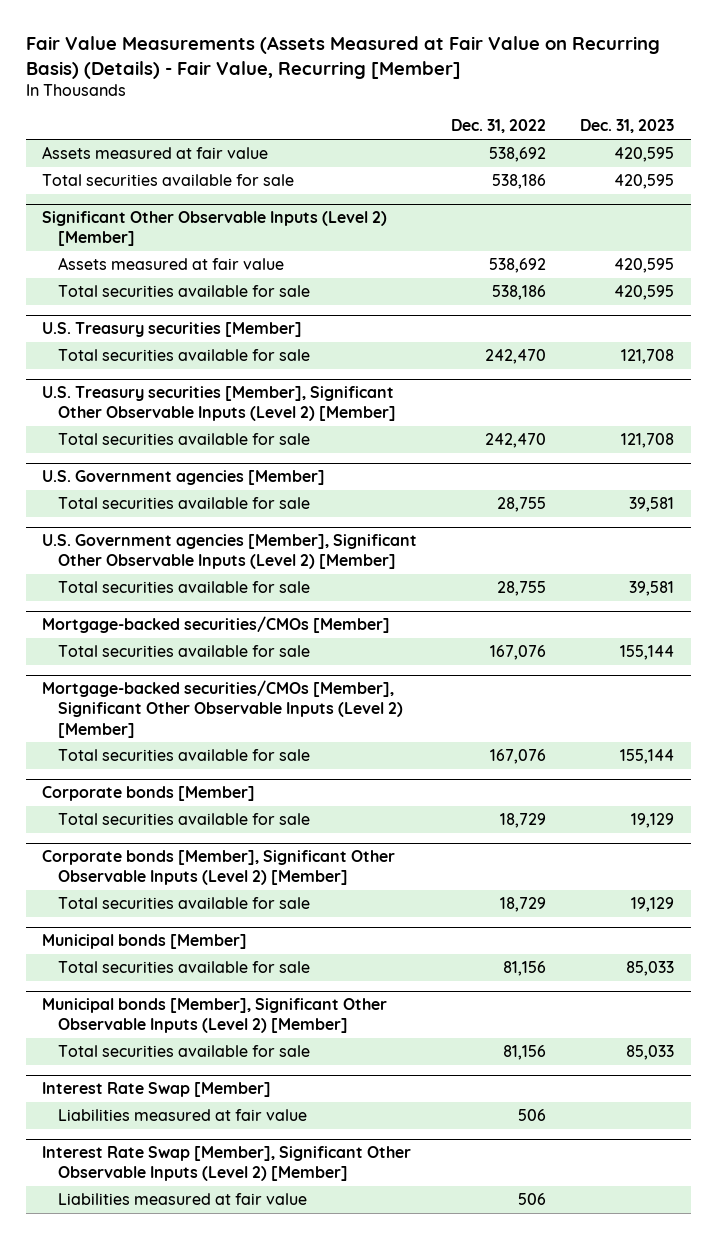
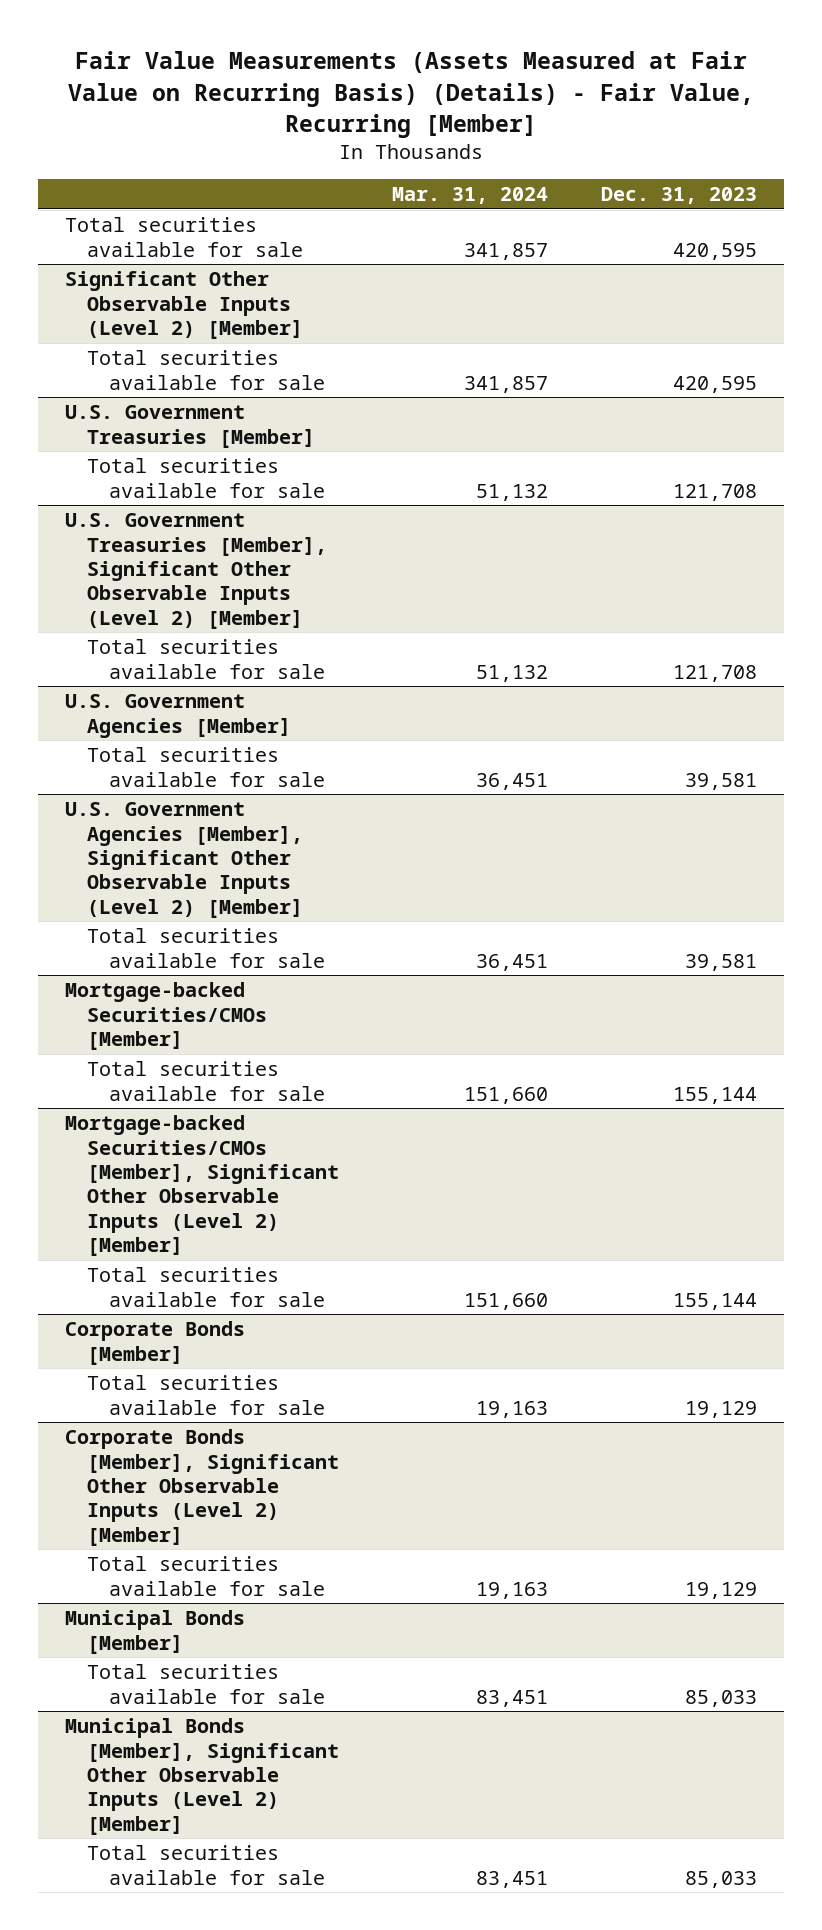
- | Dec. 31, 2022 | Dec. 31, 2023
+ | Mar. 31, 2024 | Dec. 31, 2023
- Assets measured at fair value | 538,692 | 420,595
@ Significant Other Observable Inputs (Level 2) [Member]
- Assets measured at fair value | 538,692 | 420,595
- U.S. Treasury securities [Member]
+ U.S. Government Treasuries [Member]
- U.S. Treasury securities [Member], Significant Other Observable Inputs (Level 2) [Member]
+ U.S. Government Treasuries [Member], Significant Other Observable Inputs (Level 2) [Member]
- U.S. Government agencies [Member]
+ U.S. Government Agencies [Member]
- U.S. Government agencies [Member], Significant Other Observable Inputs (Level 2) [Member]
+ U.S. Government Agencies [Member], Significant Other Observable Inputs (Level 2) [Member]
- Mortgage-backed securities/CMOs [Member]
+ Mortgage-backed Securities/CMOs [Member]
- Mortgage-backed securities/CMOs [Member], Significant Other Observable Inputs (Level 2) [Member]
+ Mortgage-backed Securities/CMOs [Member], Significant Other Observable Inputs (Level 2) [Member]
- Corporate bonds [Member]
+ Corporate Bonds [Member]
- Corporate bonds [Member], Significant Other Observable Inputs (Level 2) [Member]
+ Corporate Bonds [Member], Significant Other Observable Inputs (Level 2) [Member]
- Municipal bonds [Member]
+ Municipal Bonds [Member]
- Municipal bonds [Member], Significant Other Observable Inputs (Level 2) [Member]
+ Municipal Bonds [Member], Significant Other Observable Inputs (Level 2) [Member]
- Interest Rate Swap [Member]
- Liabilities measured at fair value | 506 |
- Interest Rate Swap [Member], Significant Other Observable Inputs (Level 2) [Member]
- Liabilities measured at fair value | 506 |

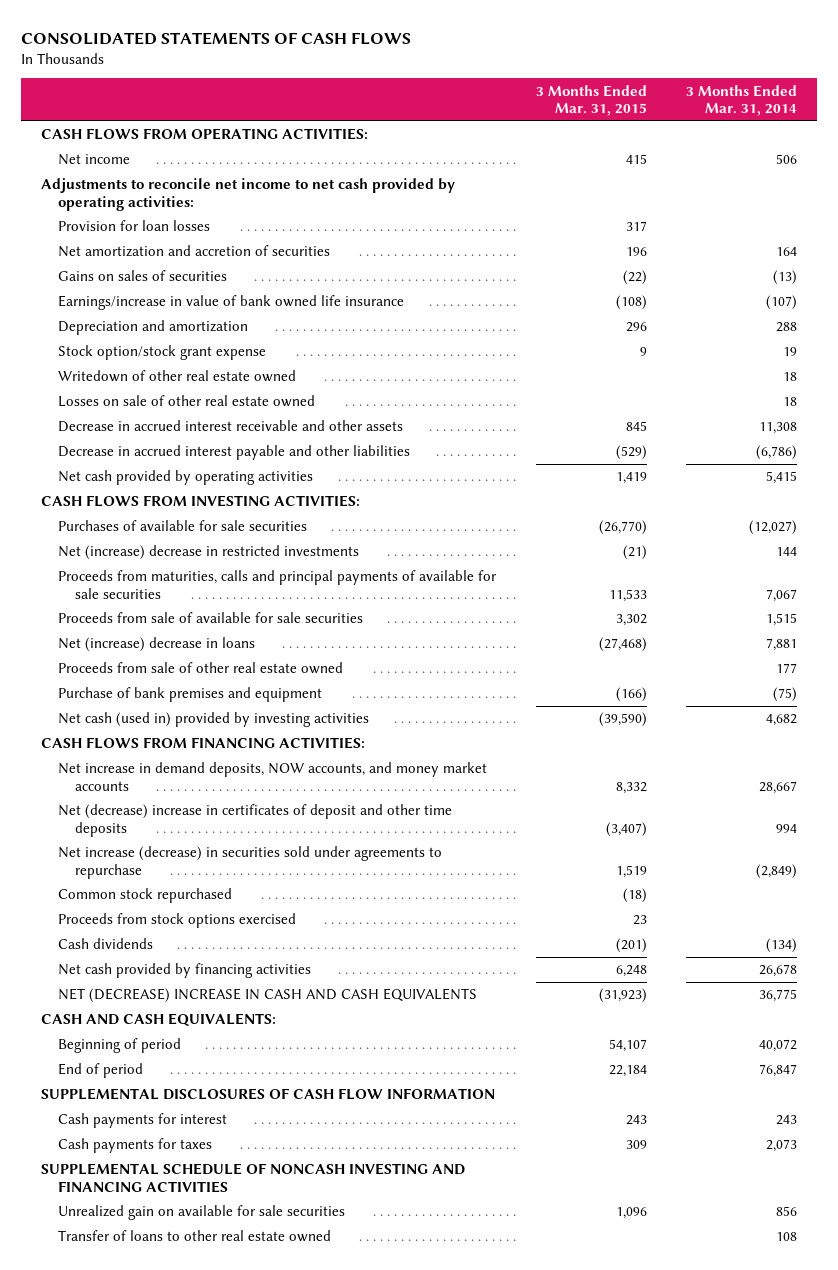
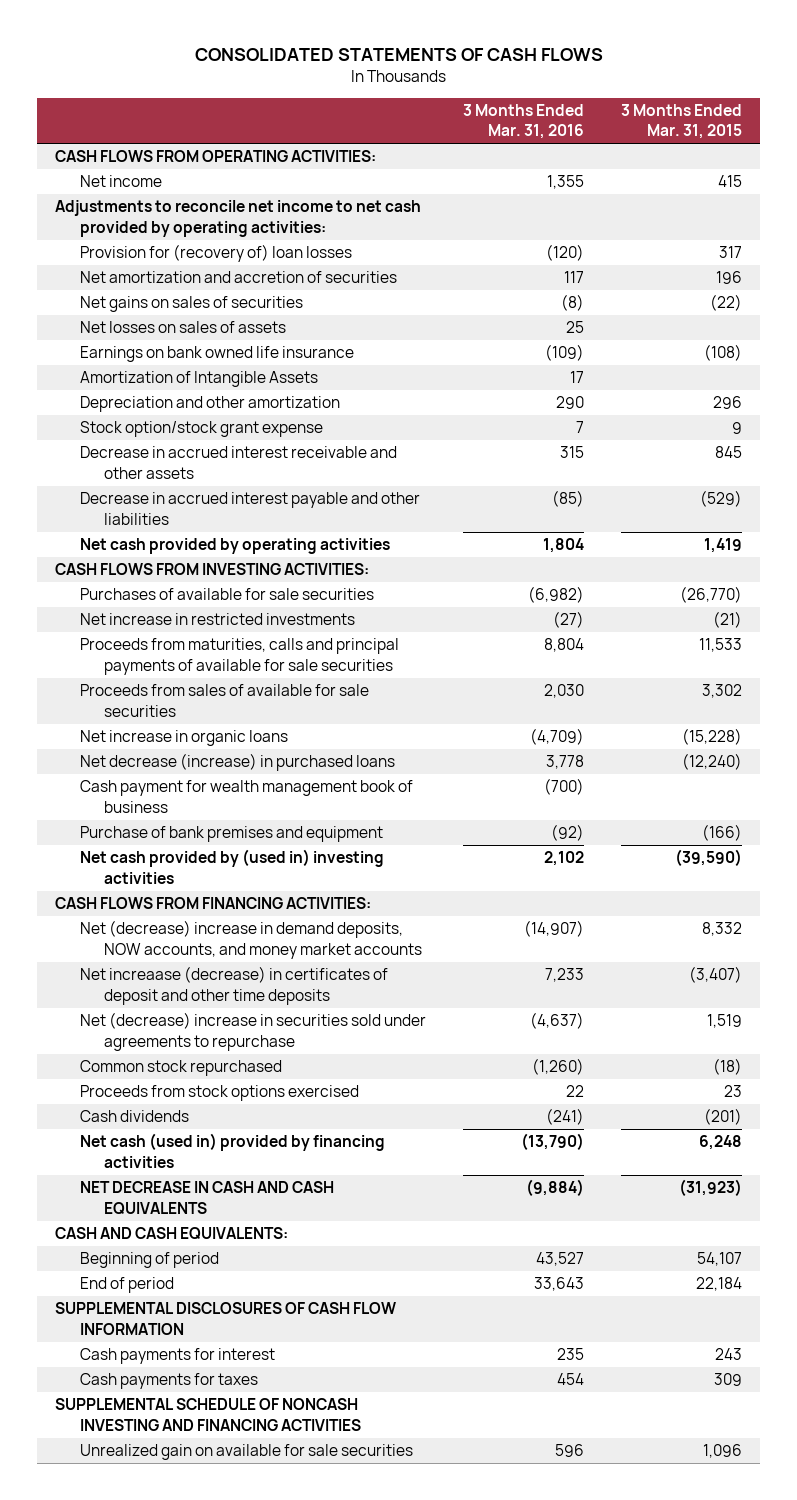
- | 3 Months Ended Mar. 31, 2015 | 3 Months Ended Mar. 31, 2014
+ | 3 Months Ended Mar. 31, 2016 | 3 Months Ended Mar. 31, 2015
- Provision for loan losses | 317 |
+ Provision for (recovery of) loan losses | (120) | 317
- Gains on sales of securities | (22) | (13)
- Earnings/increase in value of bank owned life insurance | (108) | (107)
- Depreciation and amortization | 296 | 288
+ Net gains on sales of securities | (8) | (22)
+ Net losses on sales of assets | 25 |
+ Earnings on bank owned life insurance | (109) | (108)
+ Amortization of Intangible Assets | 17 |
+ Depreciation and other amortization | 290 | 296
- Writedown of other real estate owned | | 18
- Losses on sale of other real estate owned | | 18
- Net (increase) decrease in restricted investments | (21) | 144
+ Net increase in restricted investments | (27) | (21)
- Proceeds from sale of available for sale securities | 3,302 | 1,515
- Net (increase) decrease in loans | (27,468) | 7,881
- Proceeds from sale of other real estate owned | | 177
+ Proceeds from sales of available for sale securities | 2,030 | 3,302
+ Net increase in organic loans | (4,709) | (15,228)
+ Net decrease (increase) in purchased loans | 3,778 | (12,240)
+ Cash payment for wealth management book of business | (700) |
- Net cash (used in) provided by investing activities | (39,590) | 4,682
+ Net cash provided by (used in) investing activities | 2,102 | (39,590)
- Net increase in demand deposits, NOW accounts, and money market accounts | 8,332 | 28,667
- Net (decrease) increase in certificates of deposit and other time deposits | (3,407) | 994
- Net increase (decrease) in securities sold under agreements to repurchase | 1,519 | (2,849)
+ Net (decrease) increase in demand deposits, NOW accounts, and money market accounts | (14,907) | 8,332
+ Net increaase (decrease) in certificates of deposit and other time deposits | 7,233 | (3,407)
+ Net (decrease) increase in securities sold under agreements to repurchase | (4,637) | 1,519
- Net cash provided by financing activities | 6,248 | 26,678
- NET (DECREASE) INCREASE IN CASH AND CASH EQUIVALENTS | (31,923) | 36,775
+ Net cash (used in) provided by financing activities | (13,790) | 6,248
+ NET DECREASE IN CASH AND CASH EQUIVALENTS | (9,884) | (31,923)
- Transfer of loans to other real estate owned | | 108

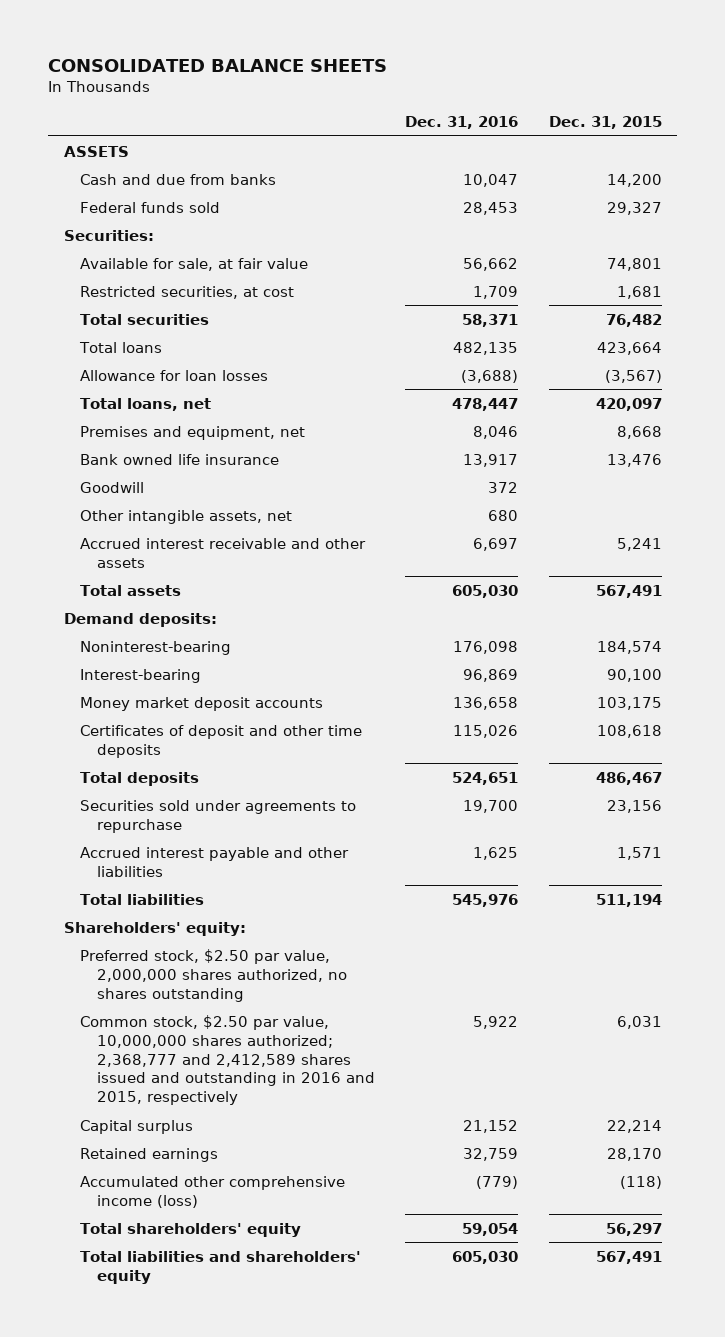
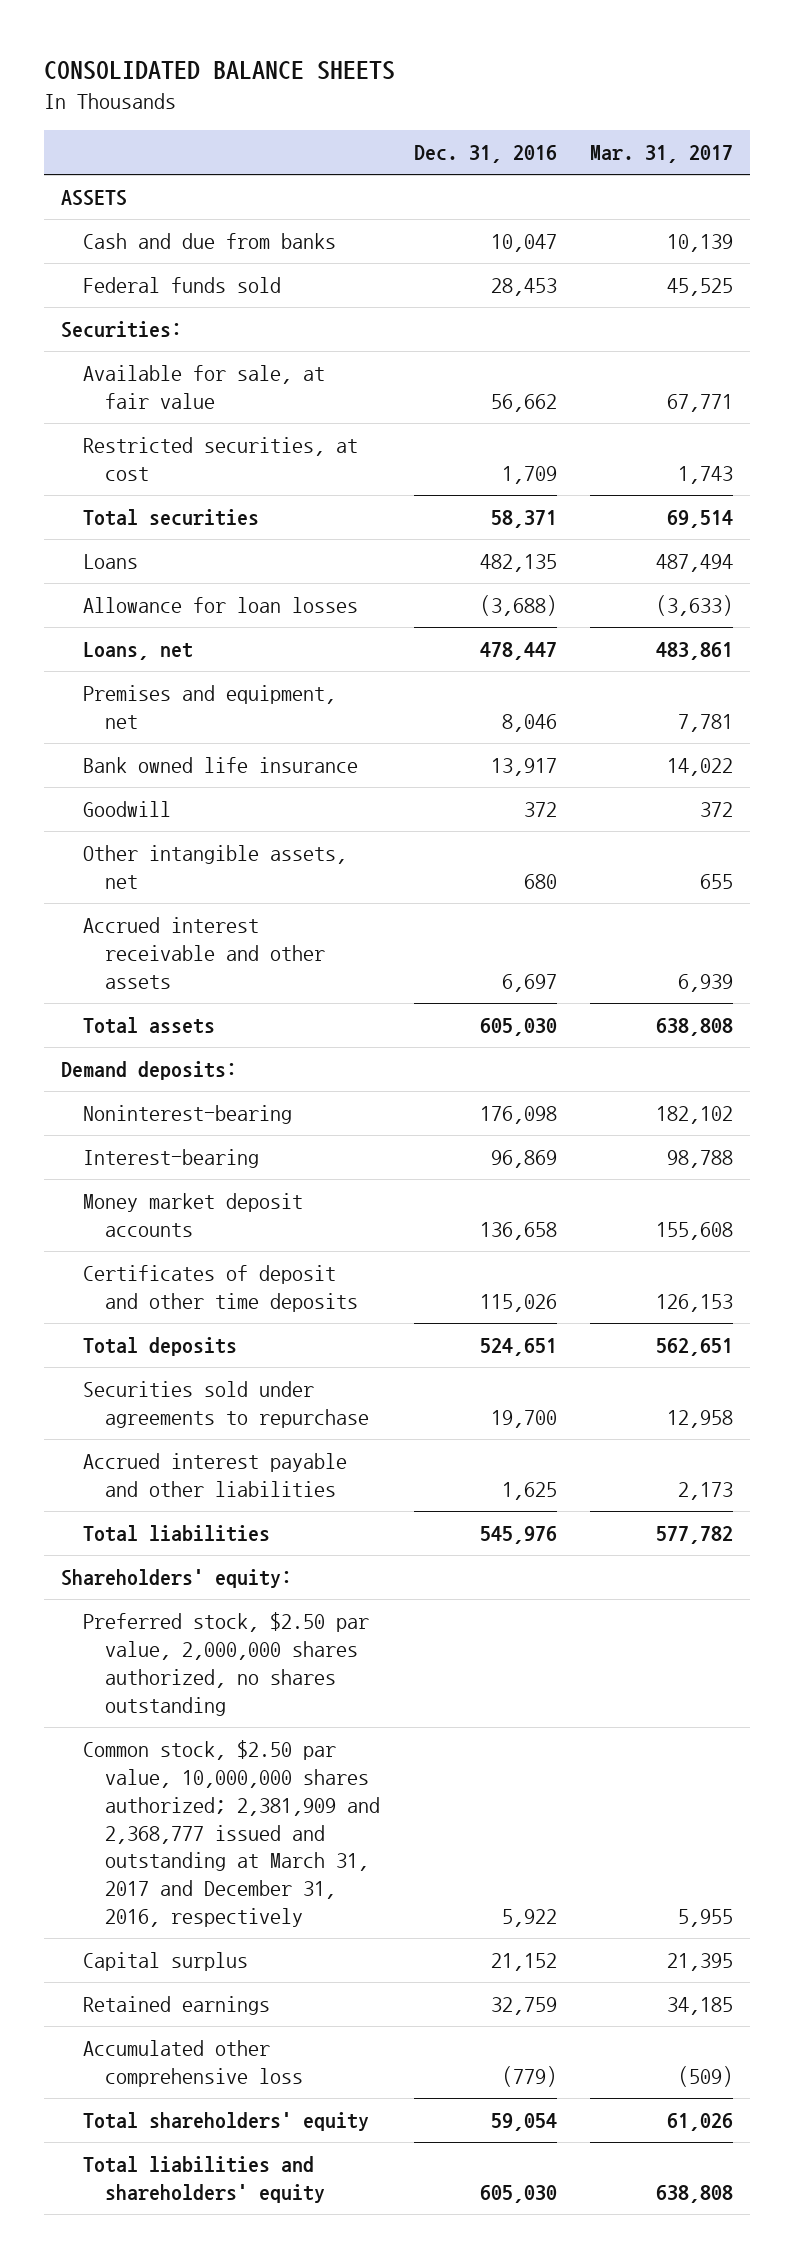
- | Dec. 31, 2016 | Dec. 31, 2015
+ | Dec. 31, 2016 | Mar. 31, 2017
- Total loans | 482,135 | 423,664
+ Loans | 482,135 | 487,494
- Total loans, net | 478,447 | 420,097
+ Loans, net | 478,447 | 483,861
- Common stock, $2.50 par value, 10,000,000 shares authorized; 2,368,777 and 2,412,589 shares issued and outstanding in 2016 and 2015, respectively | 5,922 | 6,031
+ Common stock, $2.50 par value, 10,000,000 shares authorized; 2,381,909 and 2,368,777 issued and outstanding at March 31, 2017 and December 31, 2016, respectively | 5,922 | 5,955
- Accumulated other comprehensive income (loss) | (779) | (118)
+ Accumulated other comprehensive loss | (779) | (509)

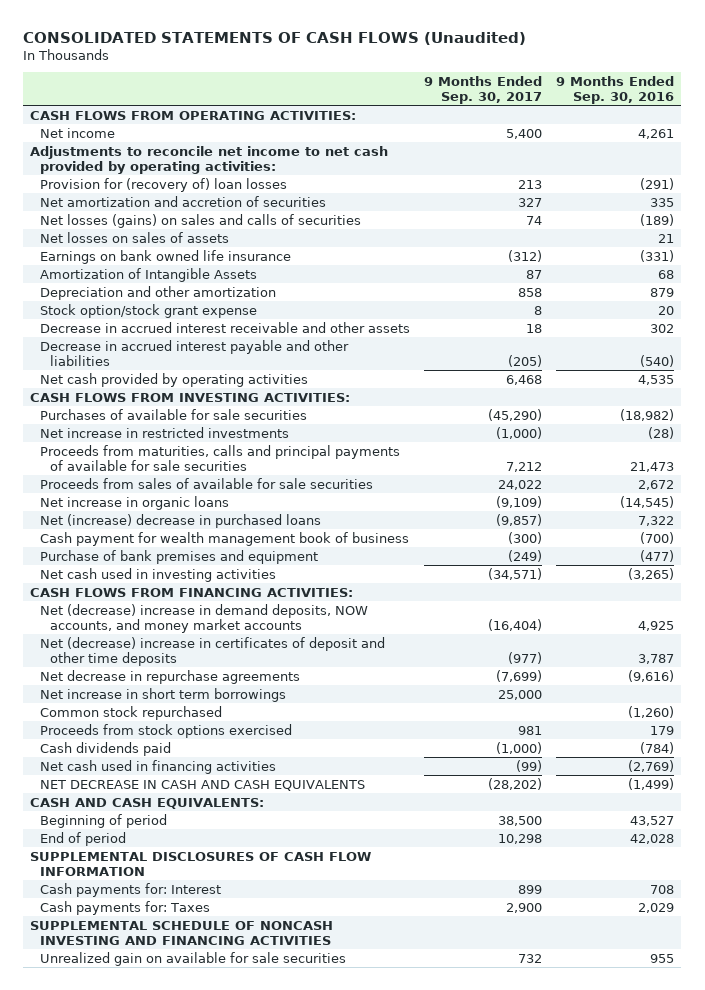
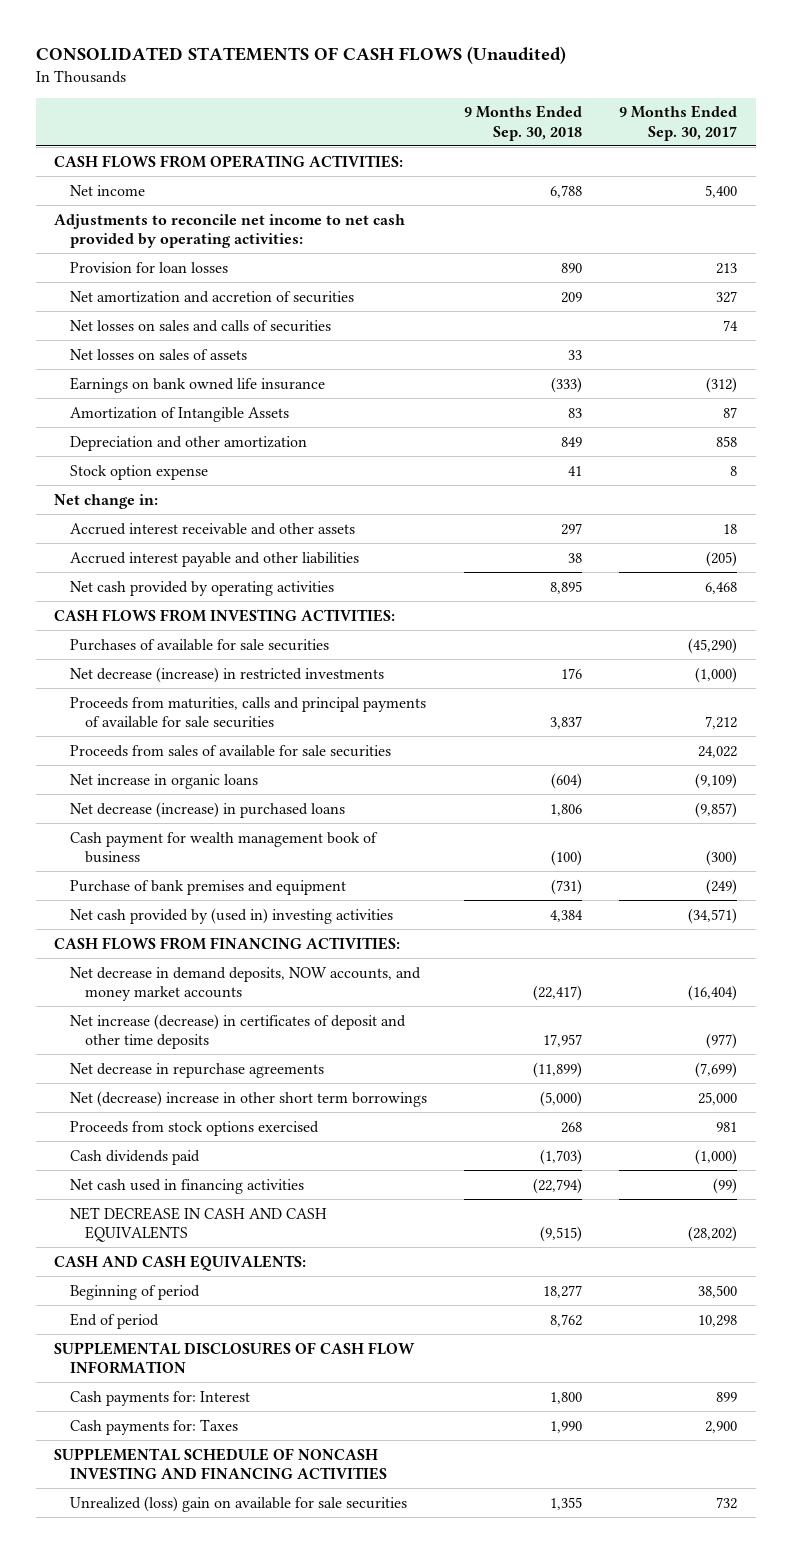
- | 9 Months Ended Sep. 30, 2017 | 9 Months Ended Sep. 30, 2016
+ | 9 Months Ended Sep. 30, 2018 | 9 Months Ended Sep. 30, 2017
- Provision for (recovery of) loan losses | 213 | (291)
+ Provision for loan losses | 890 | 213
- Net losses (gains) on sales and calls of securities | 74 | (189)
+ Net losses on sales and calls of securities | | 74
- Stock option/stock grant expense | 8 | 20
- Decrease in accrued interest receivable and other assets | 18 | 302
- Decrease in accrued interest payable and other liabilities | (205) | (540)
+ Stock option expense | 41 | 8
+ Net change in:
+ Accrued interest receivable and other assets | 297 | 18
+ Accrued interest payable and other liabilities | 38 | (205)
- Net increase in restricted investments | (1,000) | (28)
+ Net decrease (increase) in restricted investments | 176 | (1,000)
- Net (increase) decrease in purchased loans | (9,857) | 7,322
+ Net decrease (increase) in purchased loans | 1,806 | (9,857)
- Net cash used in investing activities | (34,571) | (3,265)
+ Net cash provided by (used in) investing activities | 4,384 | (34,571)
- Net (decrease) increase in demand deposits, NOW accounts, and money market accounts | (16,404) | 4,925
- Net (decrease) increase in certificates of deposit and other time deposits | (977) | 3,787
+ Net decrease in demand deposits, NOW accounts, and money market accounts | (22,417) | (16,404)
+ Net increase (decrease) in certificates of deposit and other time deposits | 17,957 | (977)
- Net increase in short term borrowings | 25,000 |
- Common stock repurchased | | (1,260)
+ Net (decrease) increase in other short term borrowings | (5,000) | 25,000
- Unrealized gain on available for sale securities | 732 | 955
+ Unrealized (loss) gain on available for sale securities | 1,355 | 732

